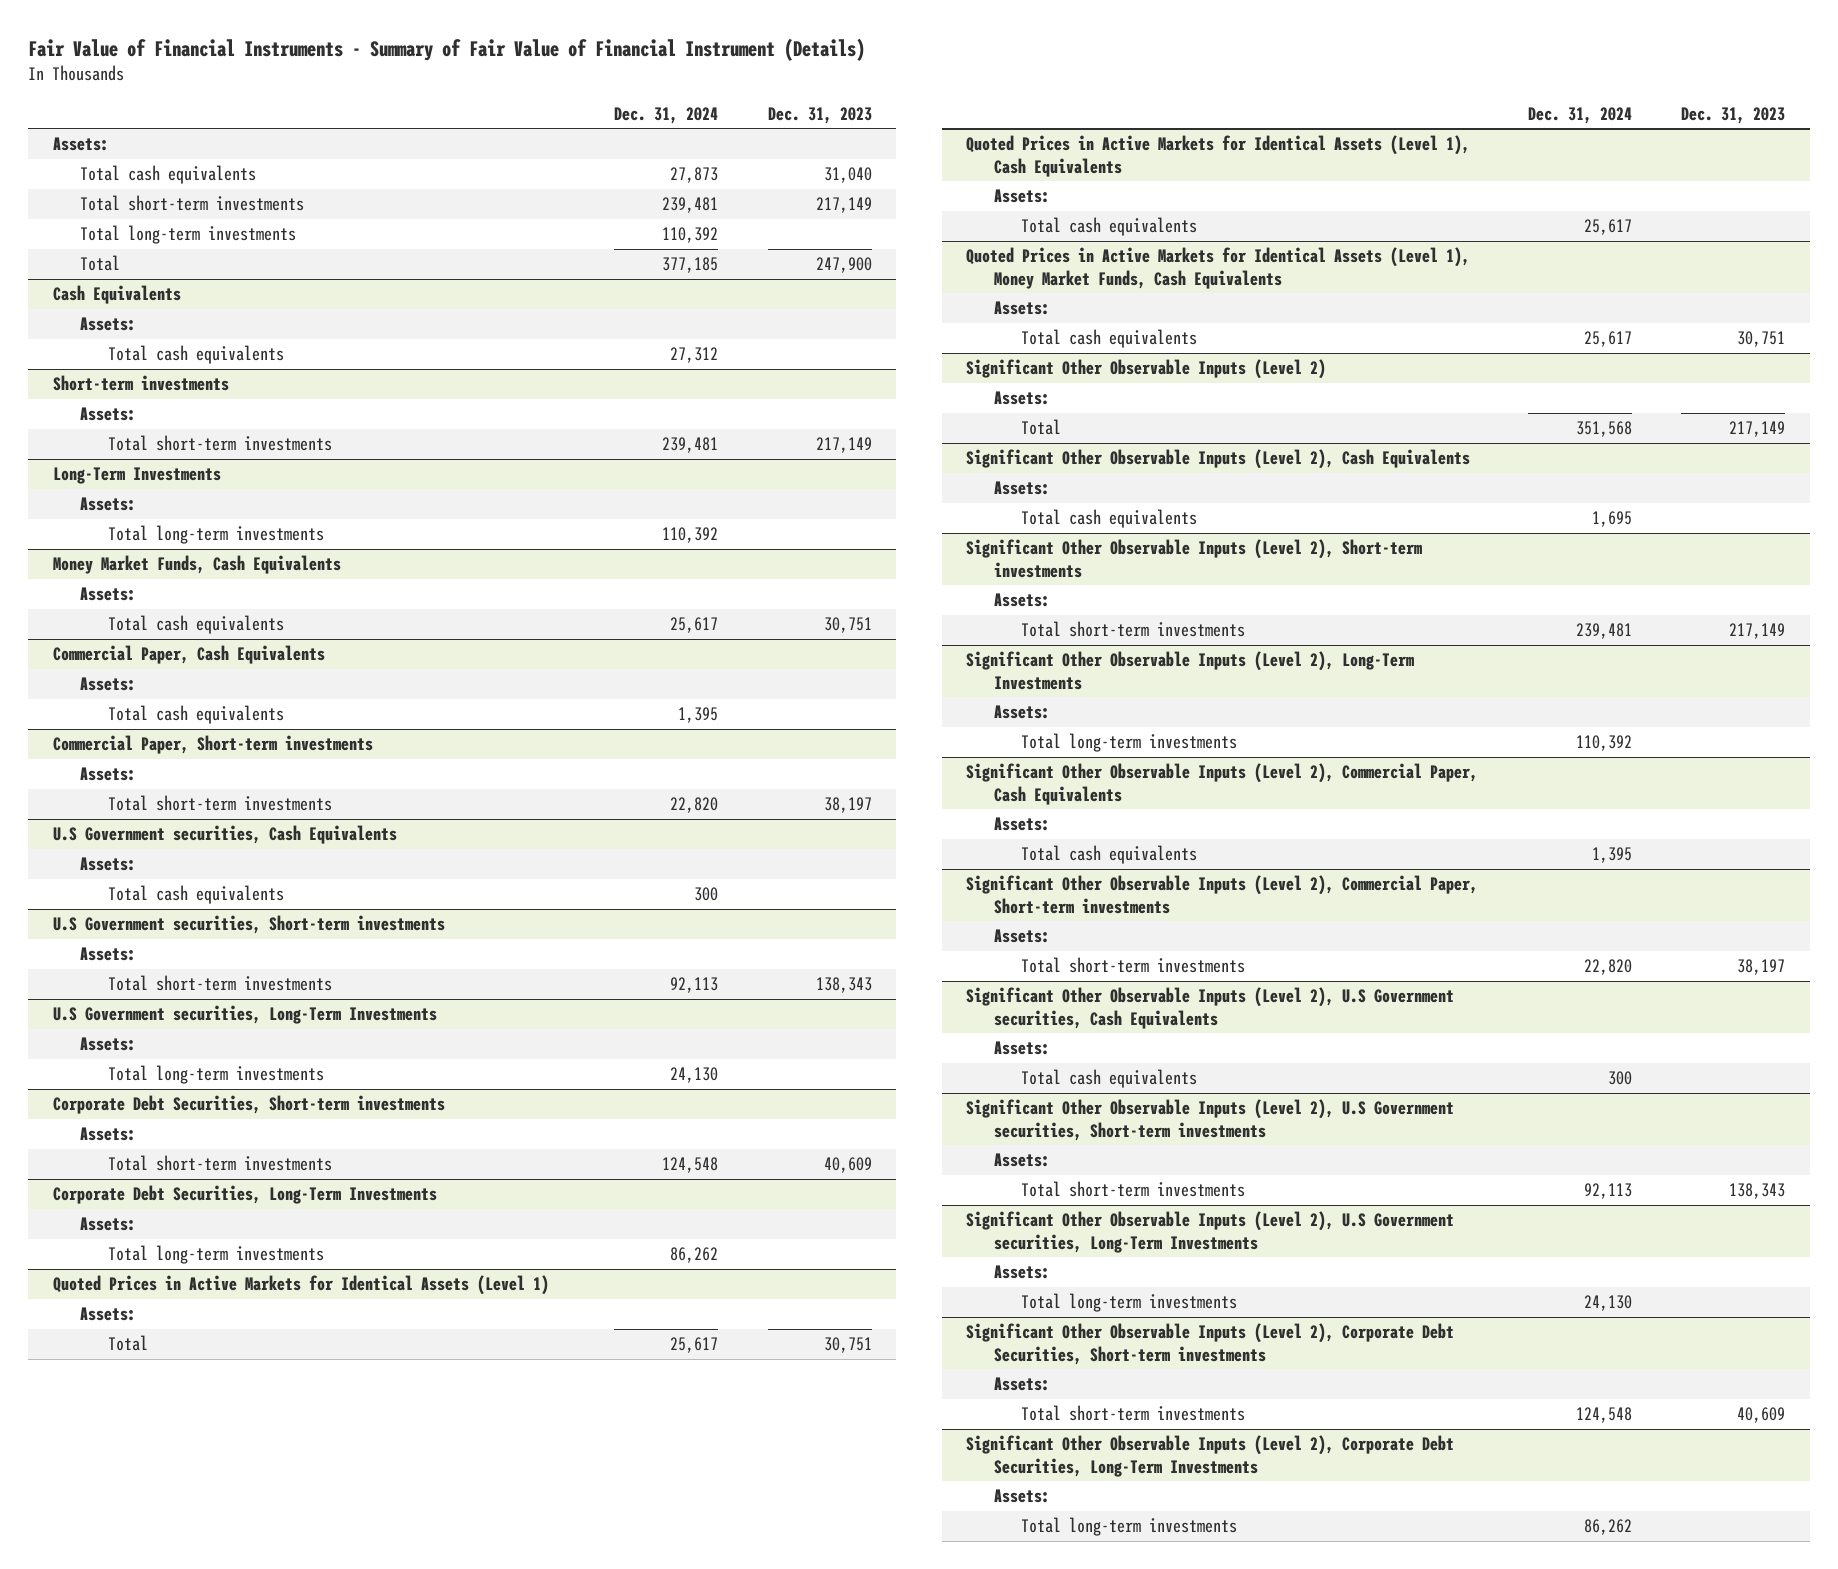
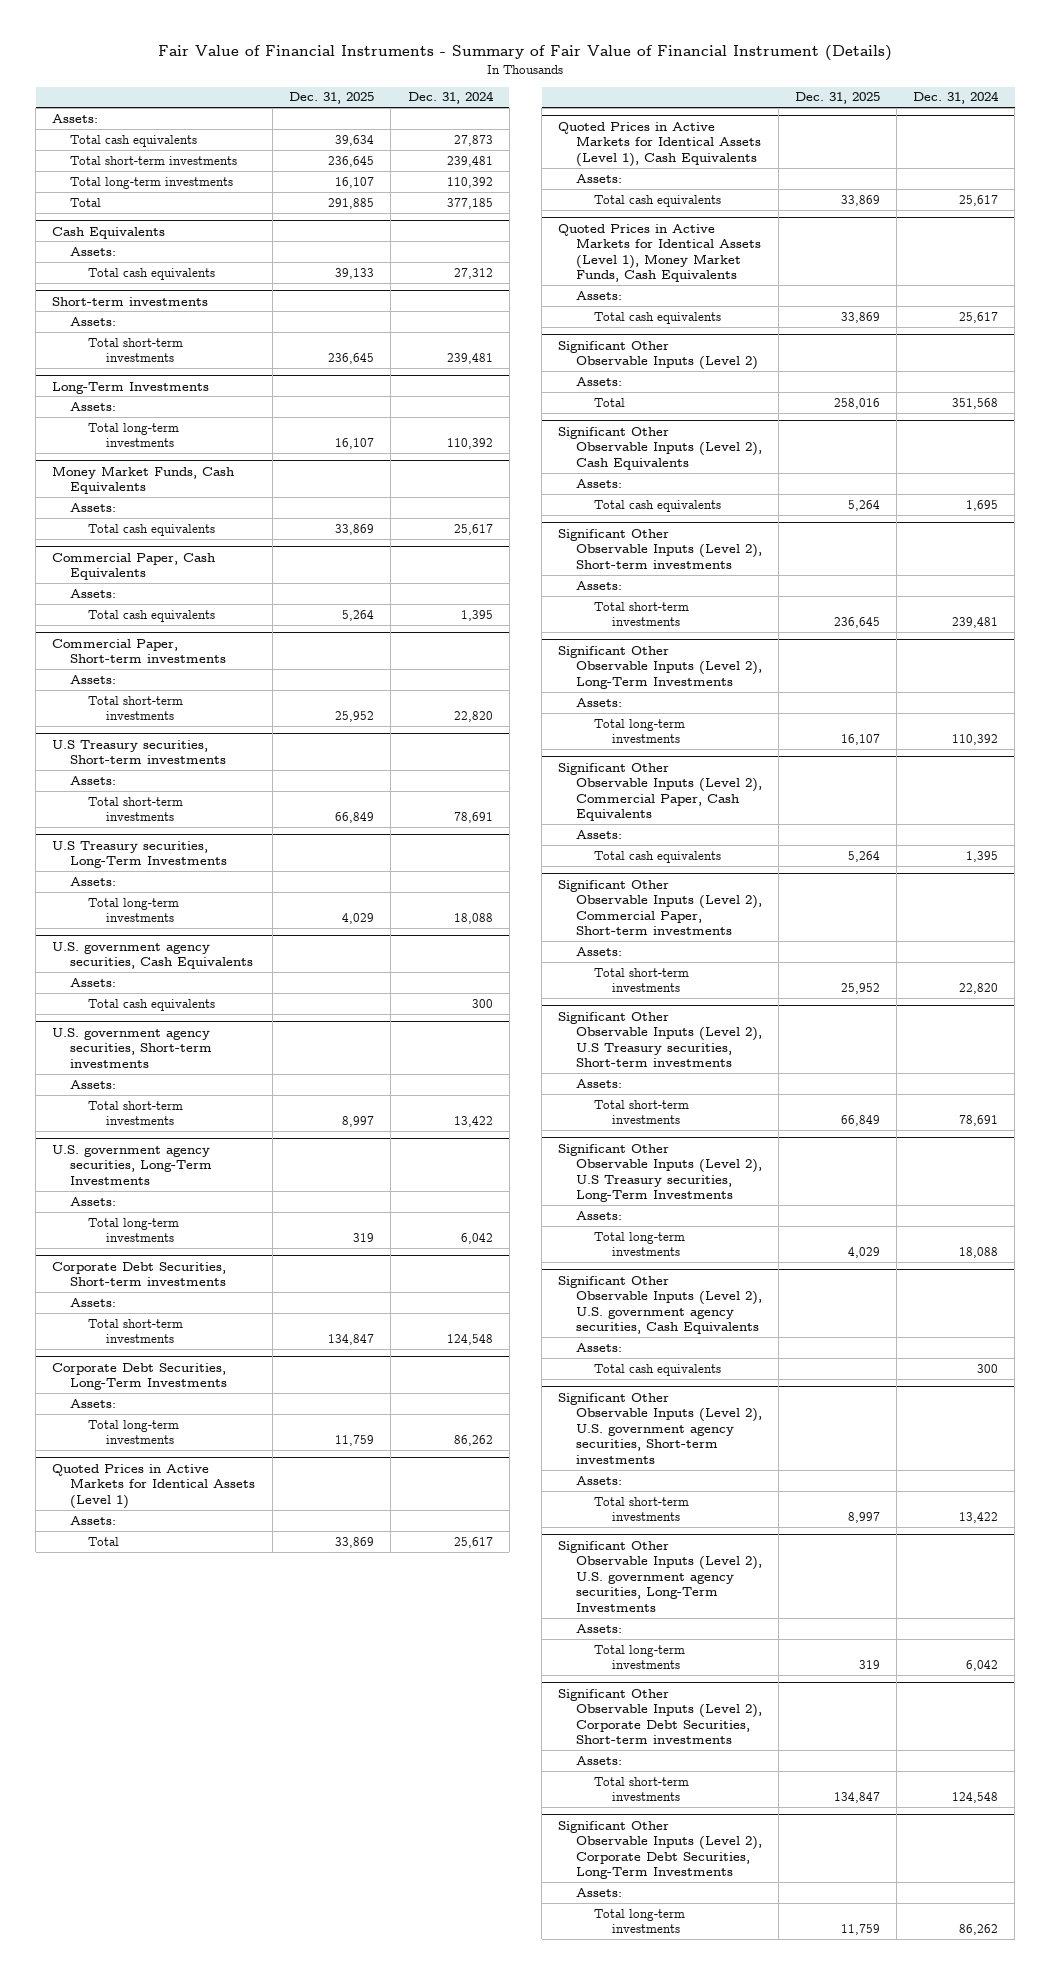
- | Dec. 31, 2024 | Dec. 31, 2023
+ | Dec. 31, 2025 | Dec. 31, 2024
- U.S Government securities, Cash Equivalents
+ U.S Treasury securities, Short-term investments
+ Total short-term investments | 66,849 | 78,691
+ U.S Treasury securities, Long-Term Investments
+ Assets:
+ Total long-term investments | 4,029 | 18,088
+ U.S. government agency securities, Cash Equivalents
+ Assets:
- U.S Government securities, Short-term investments
+ U.S. government agency securities, Short-term investments
- Total short-term investments | 92,113 | 138,343
- U.S Government securities, Long-Term Investments
+ Total short-term investments | 8,997 | 13,422
+ U.S. government agency securities, Long-Term Investments
- Total long-term investments | 24,130 |
+ Total long-term investments | 319 | 6,042
- Significant Other Observable Inputs (Level 2), U.S Government securities, Cash Equivalents
+ Significant Other Observable Inputs (Level 2), U.S Treasury securities, Short-term investments
+ Total short-term investments | 66,849 | 78,691
+ Significant Other Observable Inputs (Level 2), U.S Treasury securities, Long-Term Investments
+ Assets:
+ Total long-term investments | 4,029 | 18,088
+ Significant Other Observable Inputs (Level 2), U.S. government agency securities, Cash Equivalents
+ Assets:
- Significant Other Observable Inputs (Level 2), U.S Government securities, Short-term investments
+ Significant Other Observable Inputs (Level 2), U.S. government agency securities, Short-term investments
- Total short-term investments | 92,113 | 138,343
- Significant Other Observable Inputs (Level 2), U.S Government securities, Long-Term Investments
+ Total short-term investments | 8,997 | 13,422
+ Significant Other Observable Inputs (Level 2), U.S. government agency securities, Long-Term Investments
- Total long-term investments | 24,130 |
+ Total long-term investments | 319 | 6,042

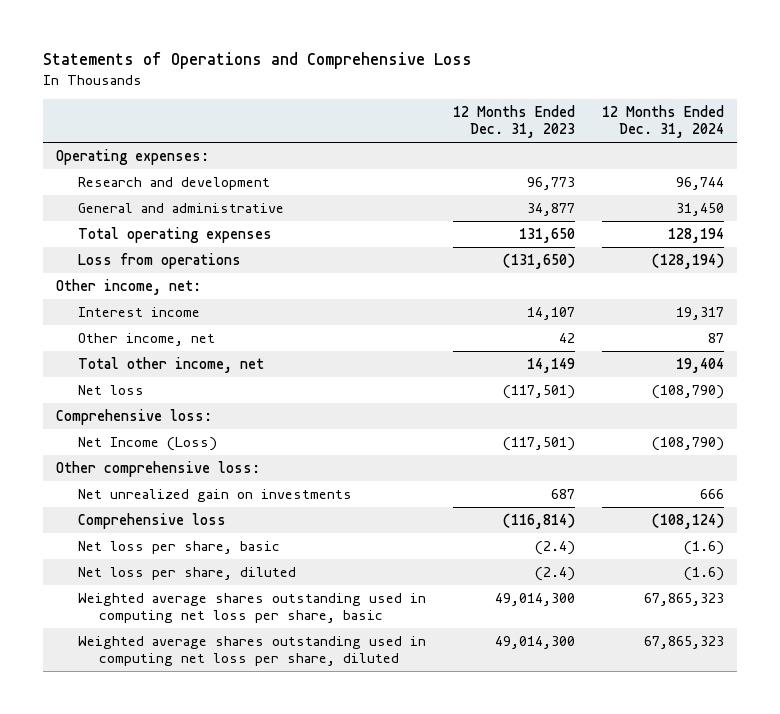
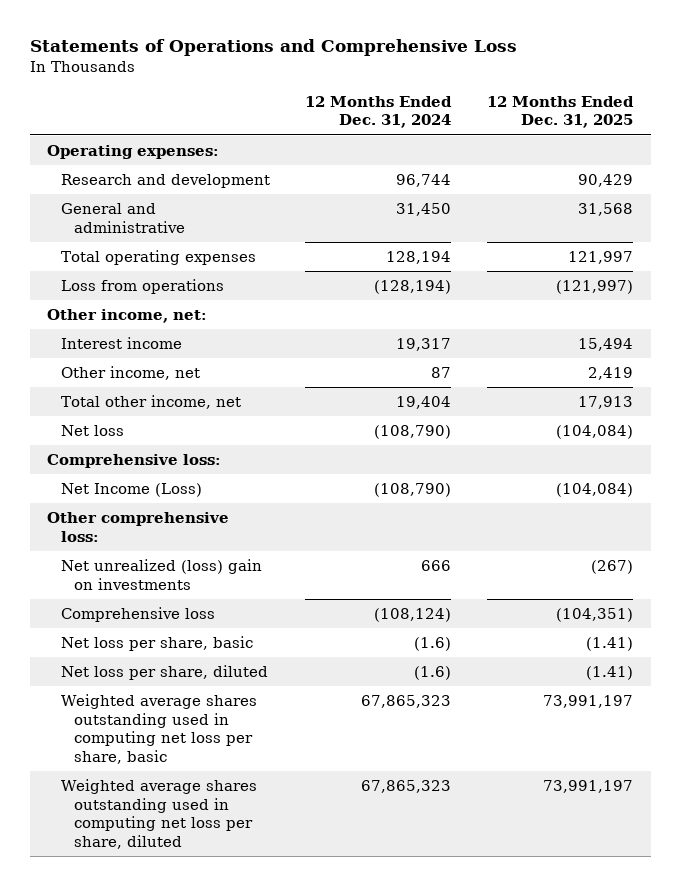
- | 12 Months Ended Dec. 31, 2023 | 12 Months Ended Dec. 31, 2024
+ | 12 Months Ended Dec. 31, 2024 | 12 Months Ended Dec. 31, 2025
- Net unrealized gain on investments | 687 | 666
+ Net unrealized (loss) gain on investments | 666 | (267)

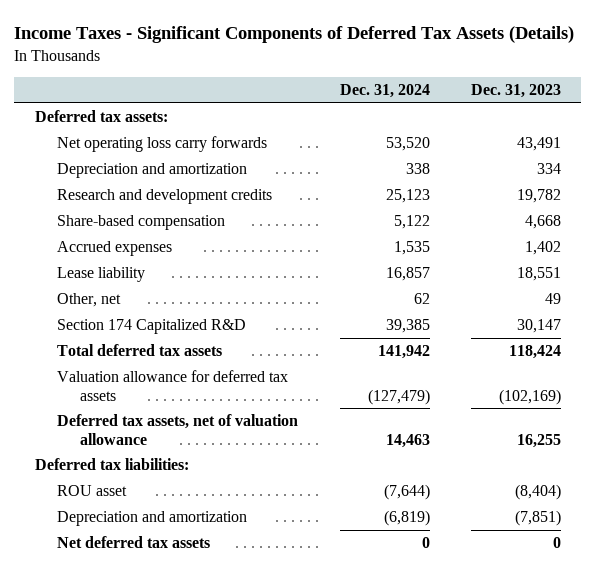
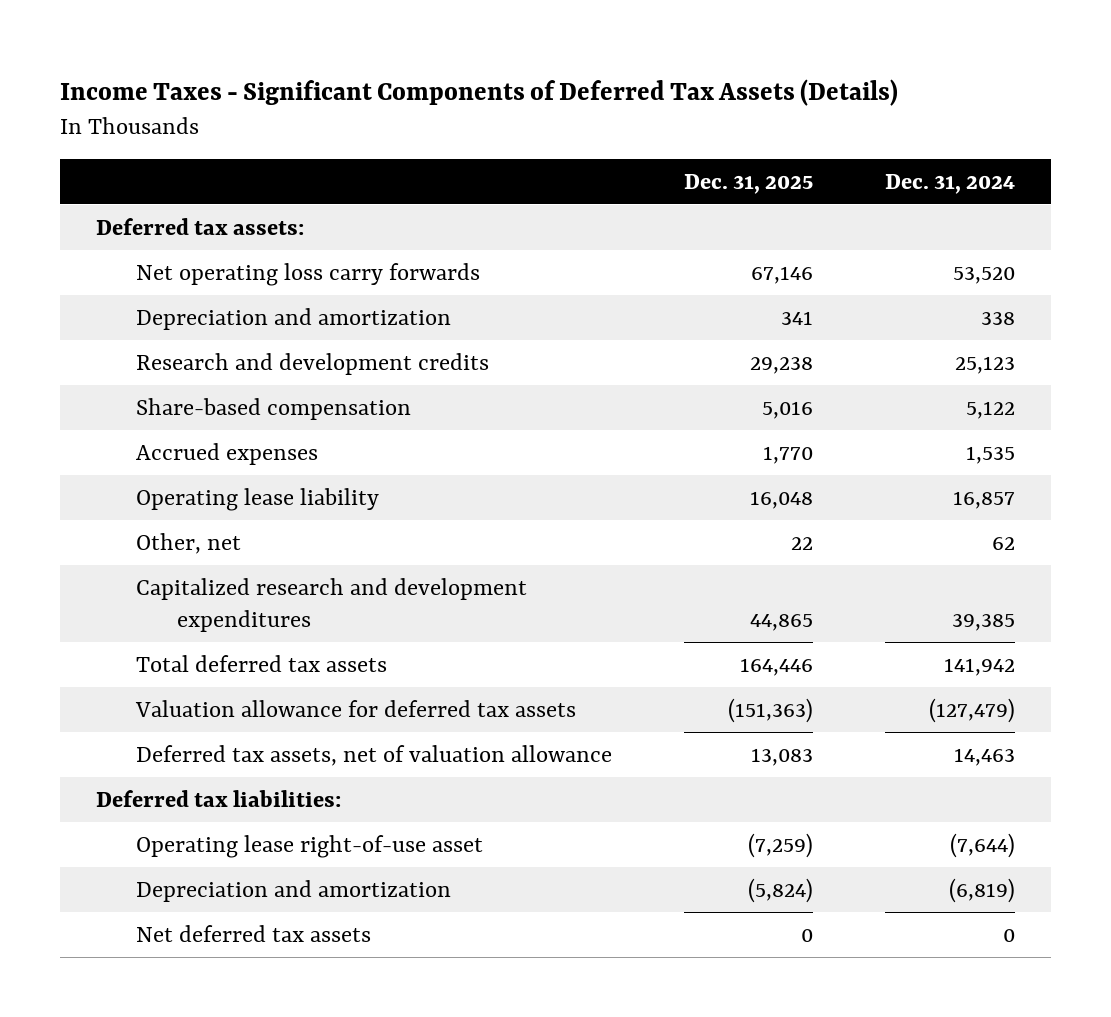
- | Dec. 31, 2024 | Dec. 31, 2023
+ | Dec. 31, 2025 | Dec. 31, 2024
- Lease liability | 16,857 | 18,551
+ Operating lease liability | 16,048 | 16,857
- Section 174 Capitalized R&D | 39,385 | 30,147
+ Capitalized research and development expenditures | 44,865 | 39,385
- ROU asset | (7,644) | (8,404)
+ Operating lease right-of-use asset | (7,259) | (7,644)

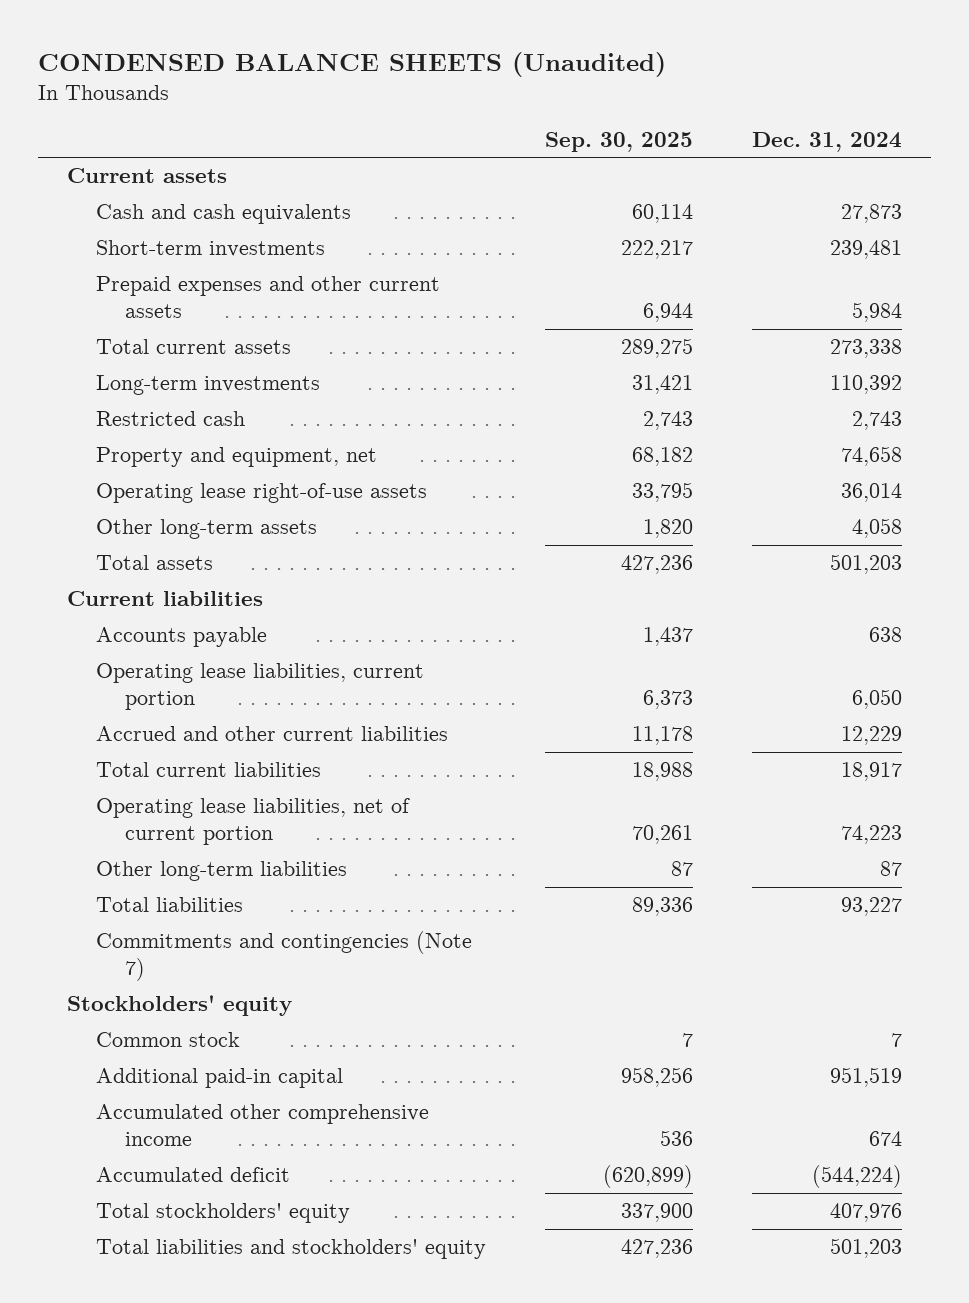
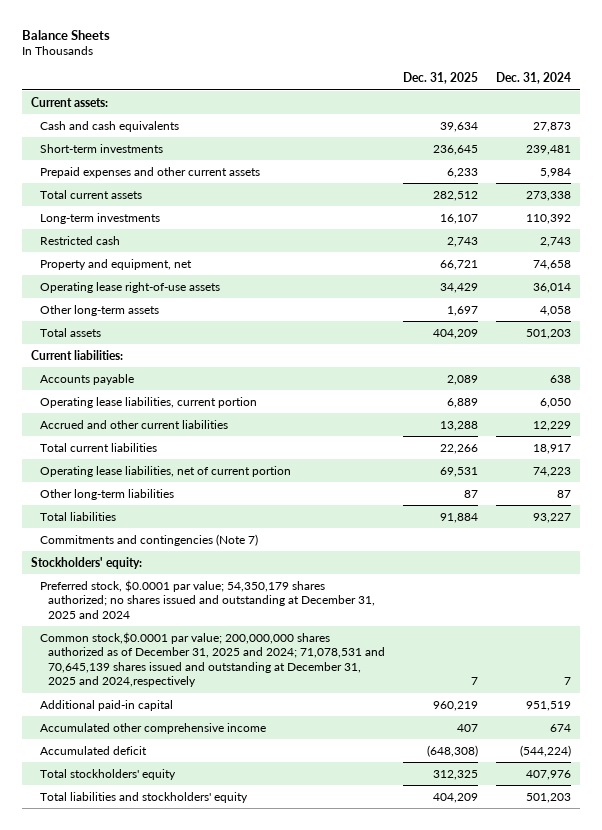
- CONDENSED BALANCE SHEETS (Unaudited)
+ Balance Sheets
- | Sep. 30, 2025 | Dec. 31, 2024
+ | Dec. 31, 2025 | Dec. 31, 2024
- Current assets
+ Current assets:
- Current liabilities
+ Current liabilities:
- Stockholders' equity
- Common stock | 7 | 7
+ Stockholders' equity:
+ Preferred stock, $0.0001 par value; 54,350,179 shares authorized; no shares issued and outstanding at December 31, 2025 and 2024
+ Common stock,$0.0001 par value; 200,000,000 shares authorized as of December 31, 2025 and 2024; 71,078,531 and 70,645,139 shares issued and outstanding at December 31, 2025 and 2024,respectively | 7 | 7

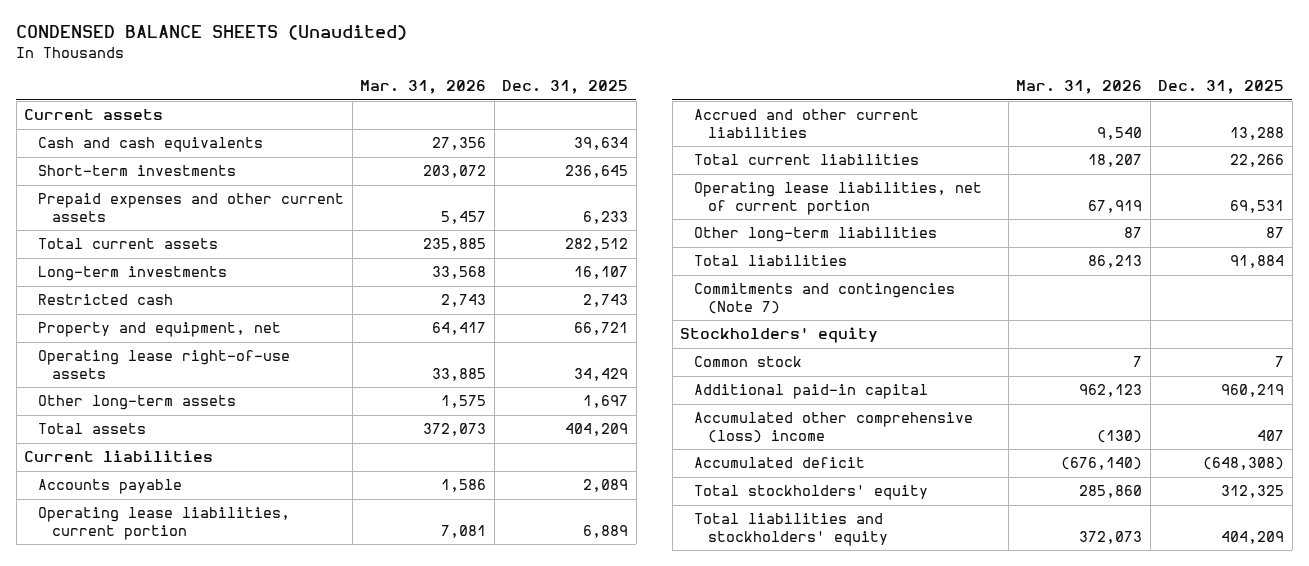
- Balance Sheets
+ CONDENSED BALANCE SHEETS (Unaudited)
- | Dec. 31, 2025 | Dec. 31, 2024
+ | Mar. 31, 2026 | Dec. 31, 2025
- Current assets:
+ Current assets
- Current liabilities:
+ Current liabilities
- Stockholders' equity:
- Preferred stock, $0.0001 par value; 54,350,179 shares authorized; no shares issued and outstanding at December 31, 2025 and 2024
- Common stock,$0.0001 par value; 200,000,000 shares authorized as of December 31, 2025 and 2024; 71,078,531 and 70,645,139 shares issued and outstanding at December 31, 2025 and 2024,respectively | 7 | 7
+ Stockholders' equity
+ Common stock | 7 | 7
- Accumulated other comprehensive income | 407 | 674
+ Accumulated other comprehensive (loss) income | (130) | 407

